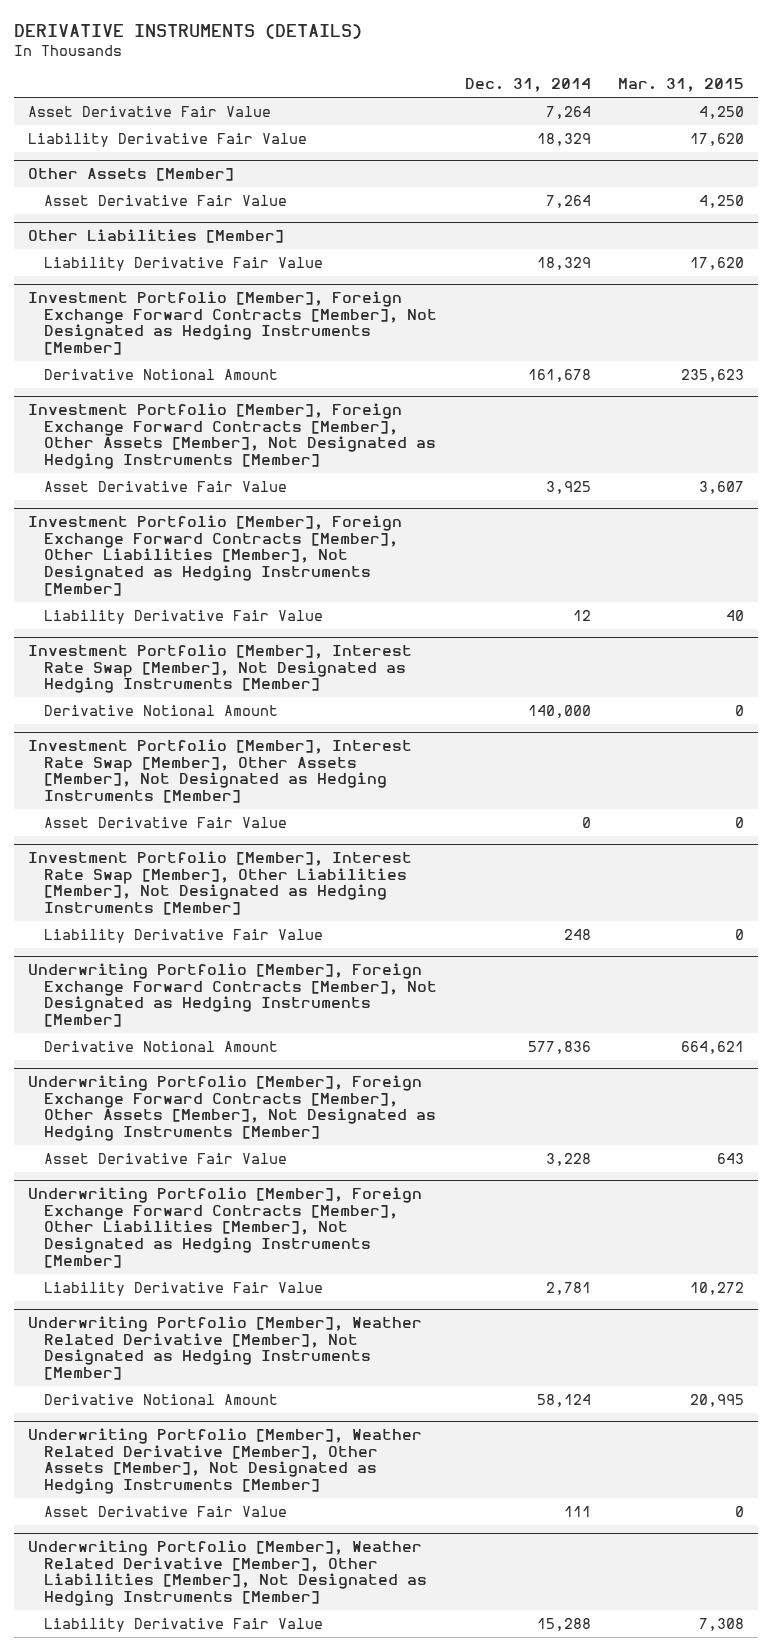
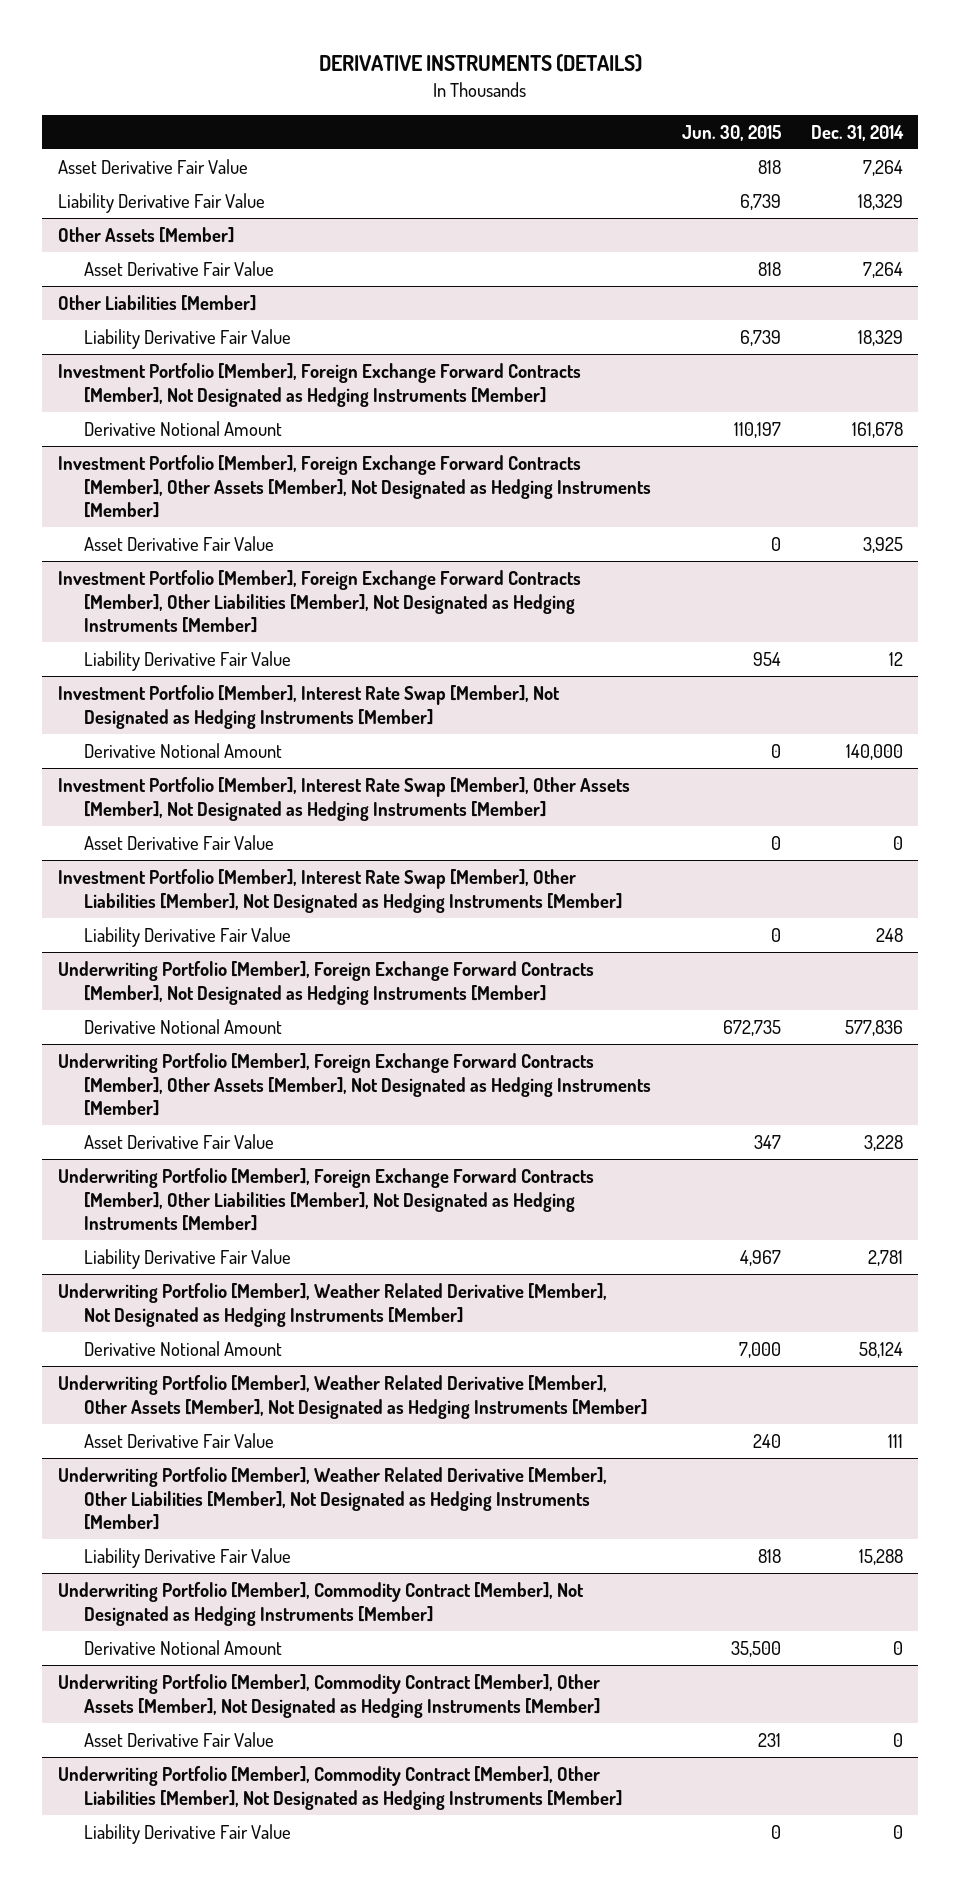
- | Dec. 31, 2014 | Mar. 31, 2015
+ | Jun. 30, 2015 | Dec. 31, 2014
+ Underwriting Portfolio [Member], Commodity Contract [Member], Not Designated as Hedging Instruments [Member]
+ Derivative Notional Amount | 35,500 | 0
+ Underwriting Portfolio [Member], Commodity Contract [Member], Other Assets [Member], Not Designated as Hedging Instruments [Member]
+ Asset Derivative Fair Value | 231 | 0
+ Underwriting Portfolio [Member], Commodity Contract [Member], Other Liabilities [Member], Not Designated as Hedging Instruments [Member]
+ Liability Derivative Fair Value | 0 | 0

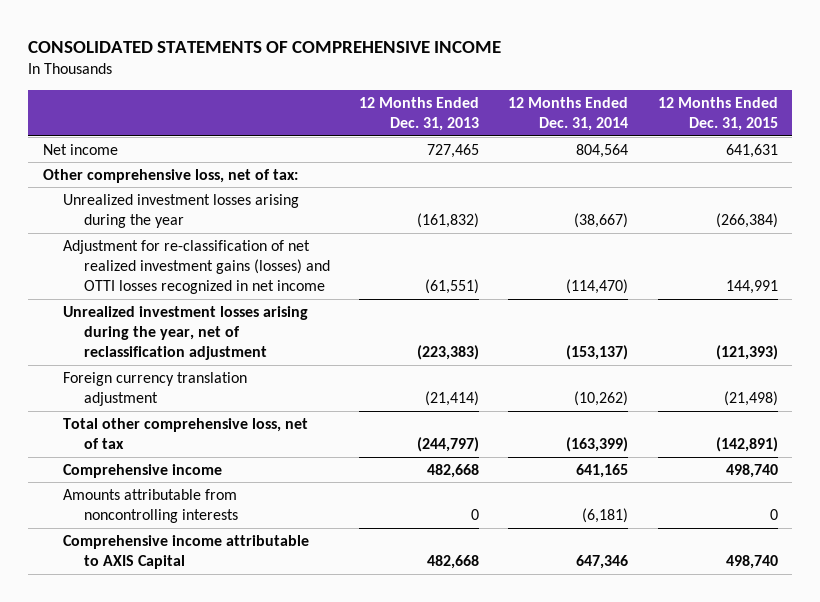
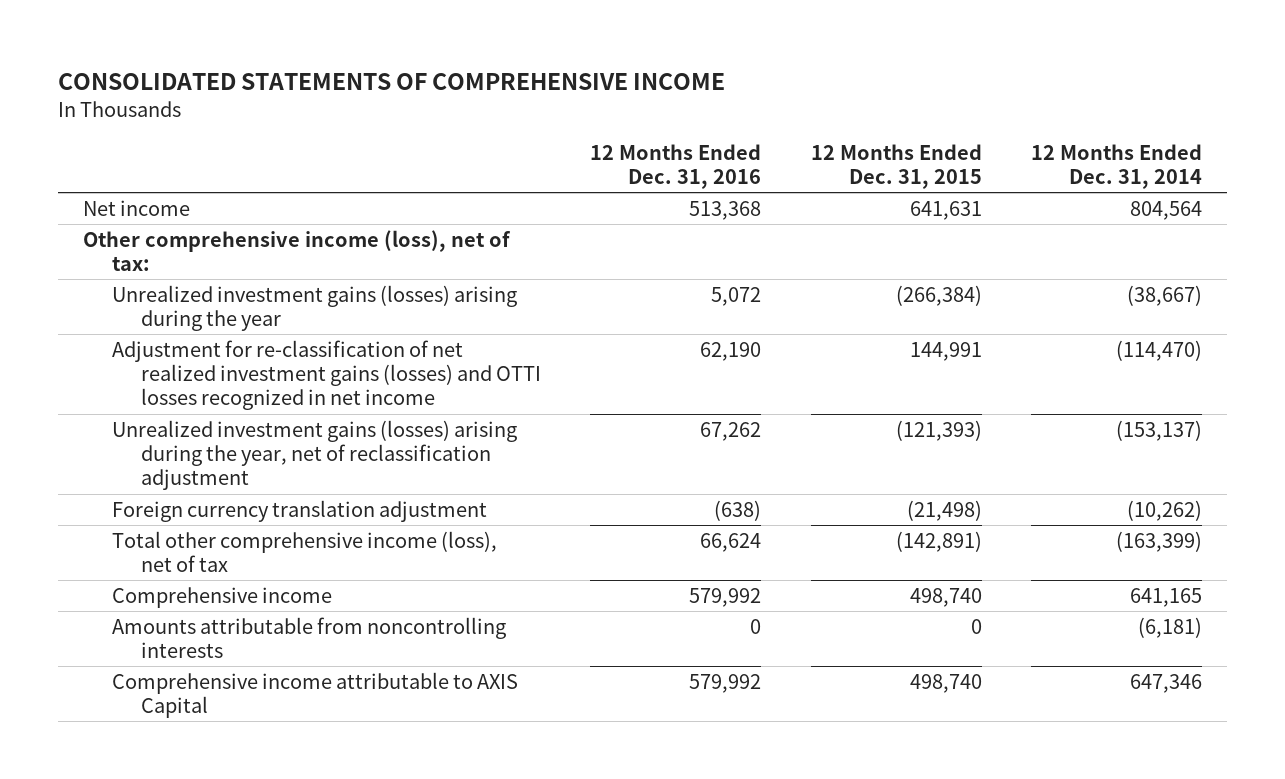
- | 12 Months Ended Dec. 31, 2013 | 12 Months Ended Dec. 31, 2014 | 12 Months Ended Dec. 31, 2015
+ | 12 Months Ended Dec. 31, 2016 | 12 Months Ended Dec. 31, 2015 | 12 Months Ended Dec. 31, 2014
- Other comprehensive loss, net of tax:
- Unrealized investment losses arising during the year | (161,832) | (38,667) | (266,384)
+ Other comprehensive income (loss), net of tax:
+ Unrealized investment gains (losses) arising during the year | 5,072 | (266,384) | (38,667)
- Unrealized investment losses arising during the year, net of reclassification adjustment | (223,383) | (153,137) | (121,393)
+ Unrealized investment gains (losses) arising during the year, net of reclassification adjustment | 67,262 | (121,393) | (153,137)
- Total other comprehensive loss, net of tax | (244,797) | (163,399) | (142,891)
+ Total other comprehensive income (loss), net of tax | 66,624 | (142,891) | (163,399)

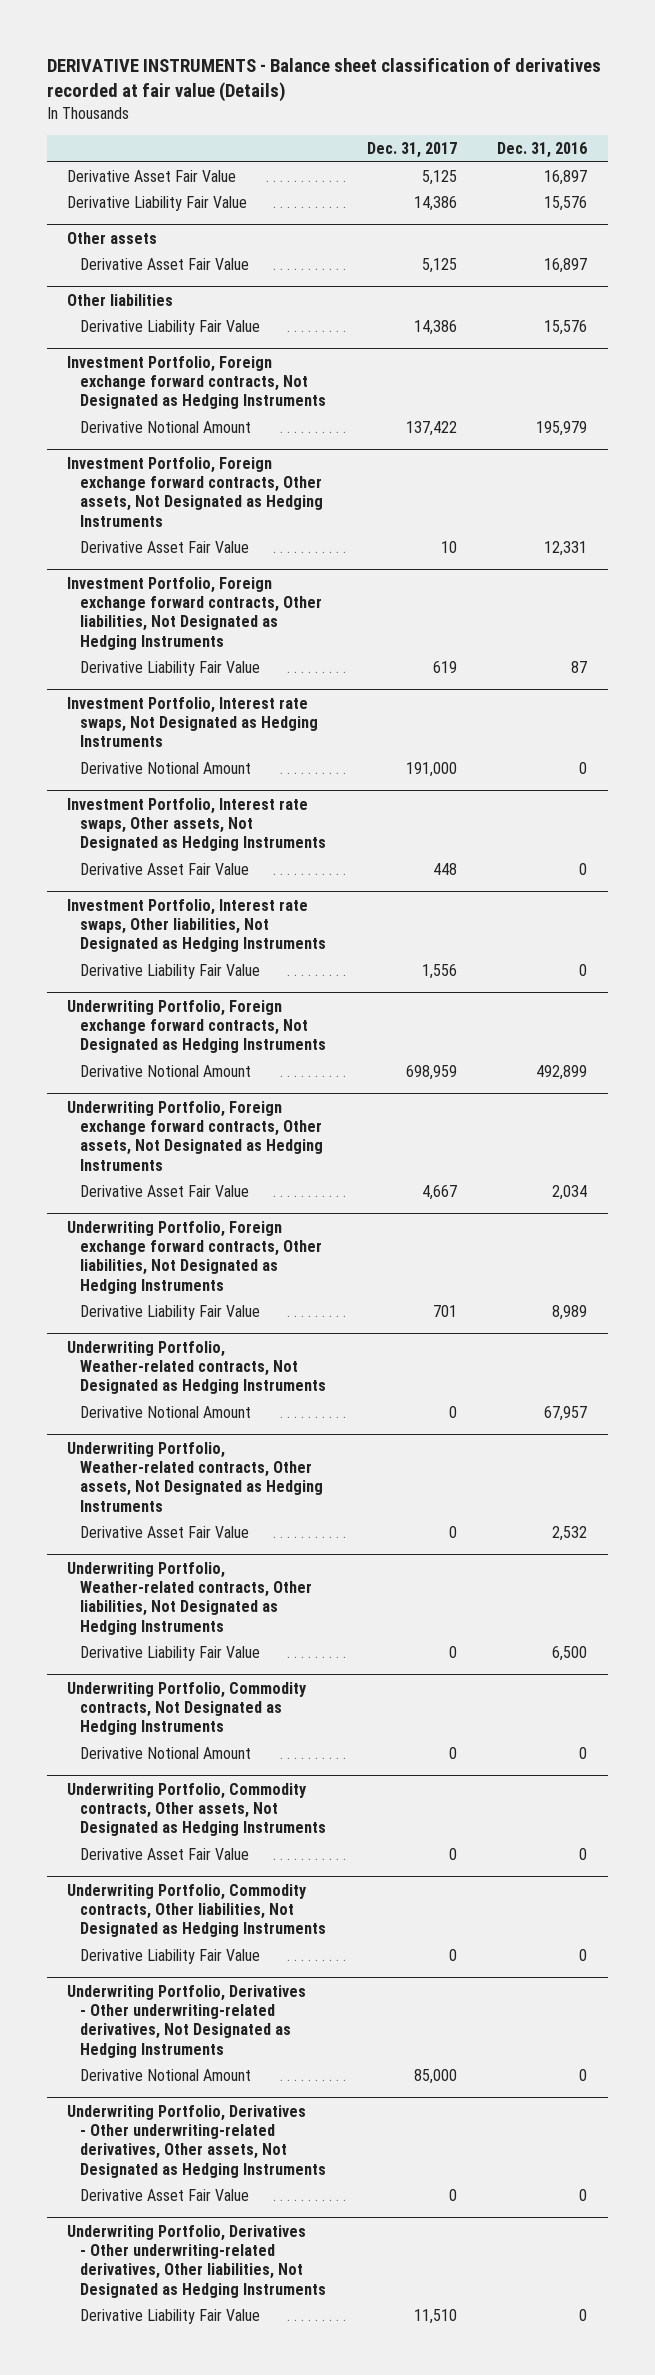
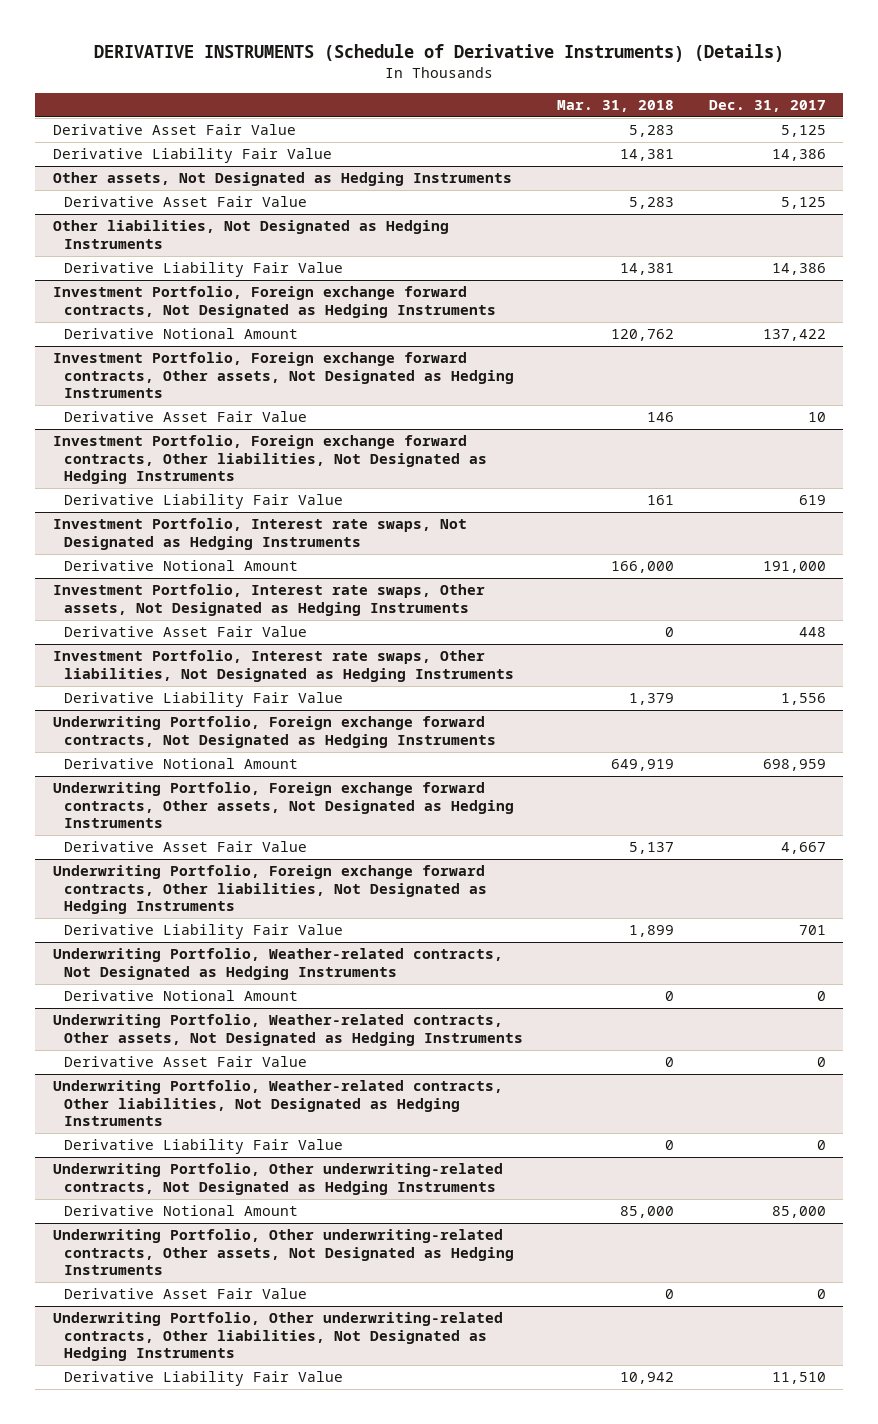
- DERIVATIVE INSTRUMENTS - Balance sheet classification of derivatives recorded at fair value (Details)
+ DERIVATIVE INSTRUMENTS (Schedule of Derivative Instruments) (Details)
- | Dec. 31, 2017 | Dec. 31, 2016
+ | Mar. 31, 2018 | Dec. 31, 2017
- Other assets
+ Other assets, Not Designated as Hedging Instruments
- Other liabilities
+ Other liabilities, Not Designated as Hedging Instruments
- Underwriting Portfolio, Commodity contracts, Not Designated as Hedging Instruments
- Derivative Notional Amount | 0 | 0
- Underwriting Portfolio, Commodity contracts, Other assets, Not Designated as Hedging Instruments
- Derivative Asset Fair Value | 0 | 0
- Underwriting Portfolio, Commodity contracts, Other liabilities, Not Designated as Hedging Instruments
- Derivative Liability Fair Value | 0 | 0
- Underwriting Portfolio, Derivatives - Other underwriting-related derivatives, Not Designated as Hedging Instruments
+ Underwriting Portfolio, Other underwriting-related contracts, Not Designated as Hedging Instruments
- Underwriting Portfolio, Derivatives - Other underwriting-related derivatives, Other assets, Not Designated as Hedging Instruments
+ Underwriting Portfolio, Other underwriting-related contracts, Other assets, Not Designated as Hedging Instruments
- Underwriting Portfolio, Derivatives - Other underwriting-related derivatives, Other liabilities, Not Designated as Hedging Instruments
+ Underwriting Portfolio, Other underwriting-related contracts, Other liabilities, Not Designated as Hedging Instruments

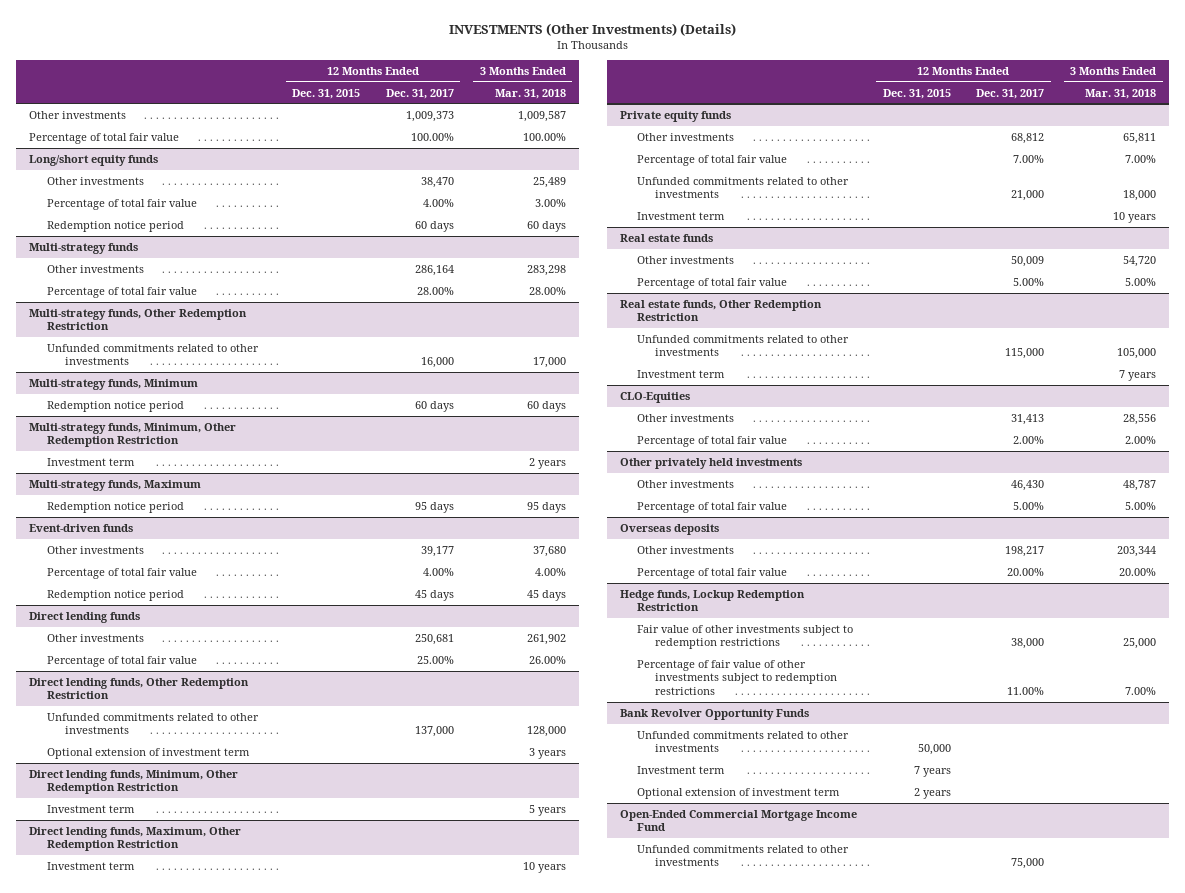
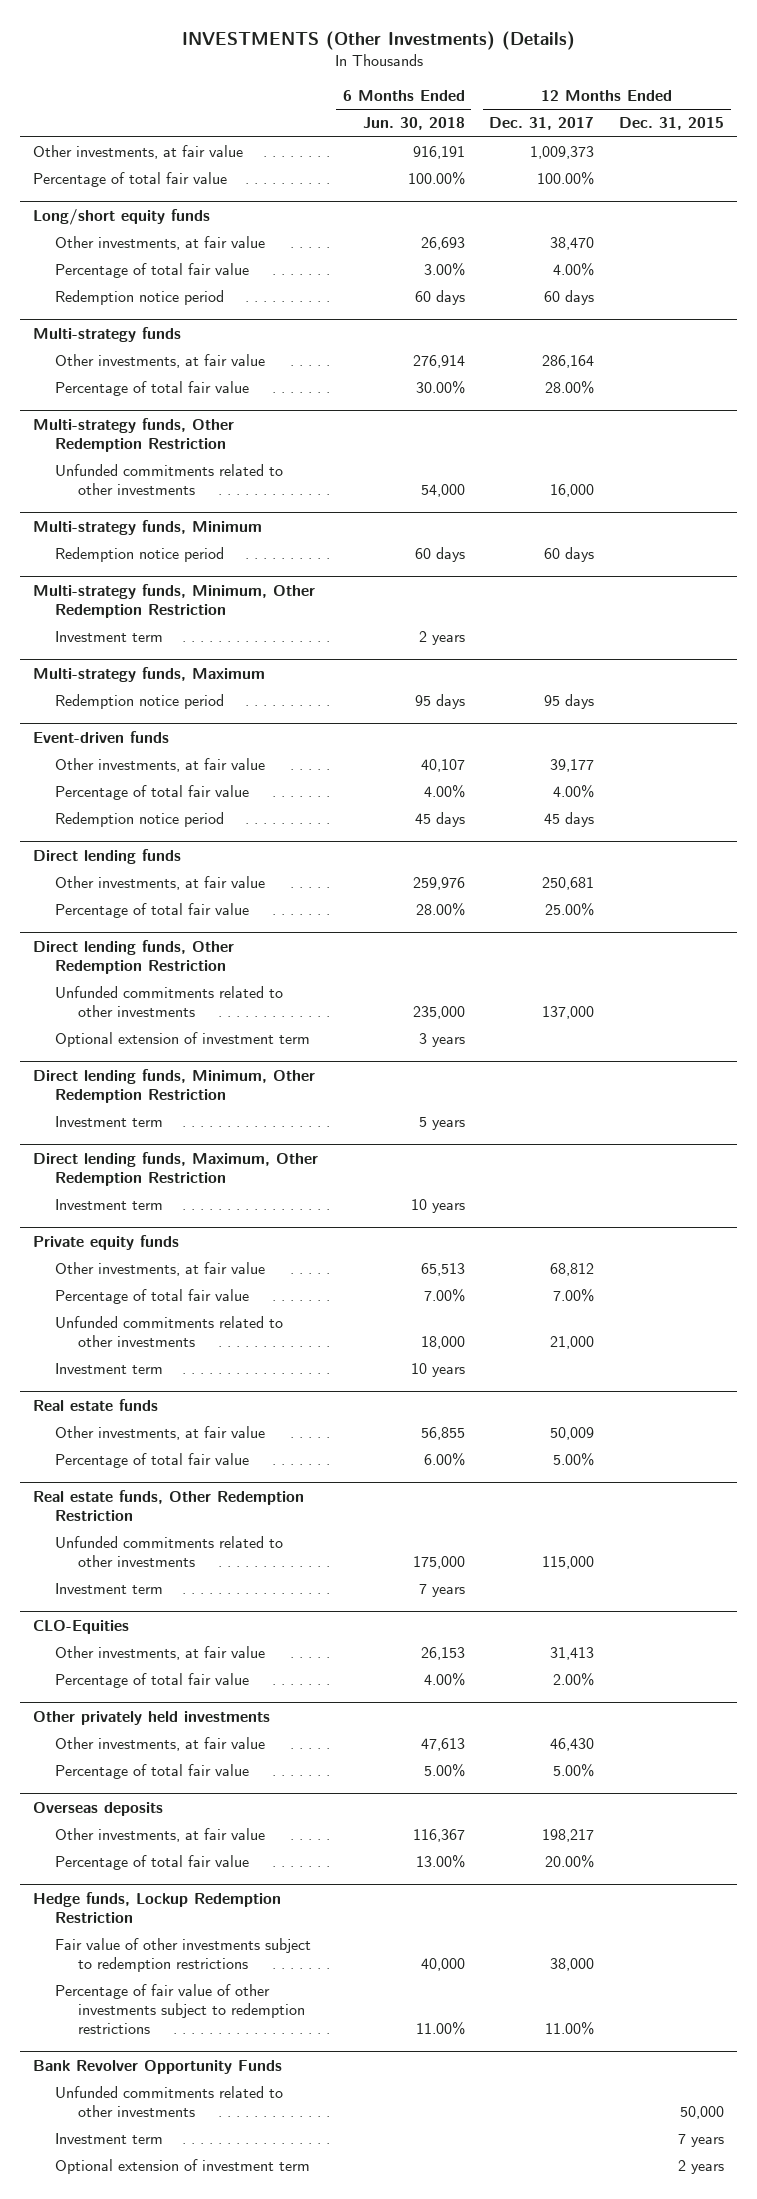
- | 12 Months Ended Dec. 31, 2015 | 12 Months Ended Dec. 31, 2017 | 3 Months Ended Mar. 31, 2018
+ | 6 Months Ended Jun. 30, 2018 | 12 Months Ended Dec. 31, 2017 | 12 Months Ended Dec. 31, 2015
- Other investments | | 1,009,373 | 1,009,587
+ Other investments, at fair value | 916,191 | 1,009,373 |
@ Long/short equity funds
- Other investments | | 38,470 | 25,489
+ Other investments, at fair value | 26,693 | 38,470 |
@ Multi-strategy funds
- Other investments | | 286,164 | 283,298
+ Other investments, at fair value | 276,914 | 286,164 |
@ Event-driven funds
- Other investments | | 39,177 | 37,680
+ Other investments, at fair value | 40,107 | 39,177 |
@ Direct lending funds
- Other investments | | 250,681 | 261,902
+ Other investments, at fair value | 259,976 | 250,681 |
@ Private equity funds
- Other investments | | 68,812 | 65,811
+ Other investments, at fair value | 65,513 | 68,812 |
@ Real estate funds
- Other investments | | 50,009 | 54,720
+ Other investments, at fair value | 56,855 | 50,009 |
@ CLO-Equities
- Other investments | | 31,413 | 28,556
+ Other investments, at fair value | 26,153 | 31,413 |
@ Other privately held investments
- Other investments | | 46,430 | 48,787
+ Other investments, at fair value | 47,613 | 46,430 |
@ Overseas deposits
- Other investments | | 198,217 | 203,344
+ Other investments, at fair value | 116,367 | 198,217 |
- Open-Ended Commercial Mortgage Income Fund
- Unfunded commitments related to other investments | | 75,000 |

